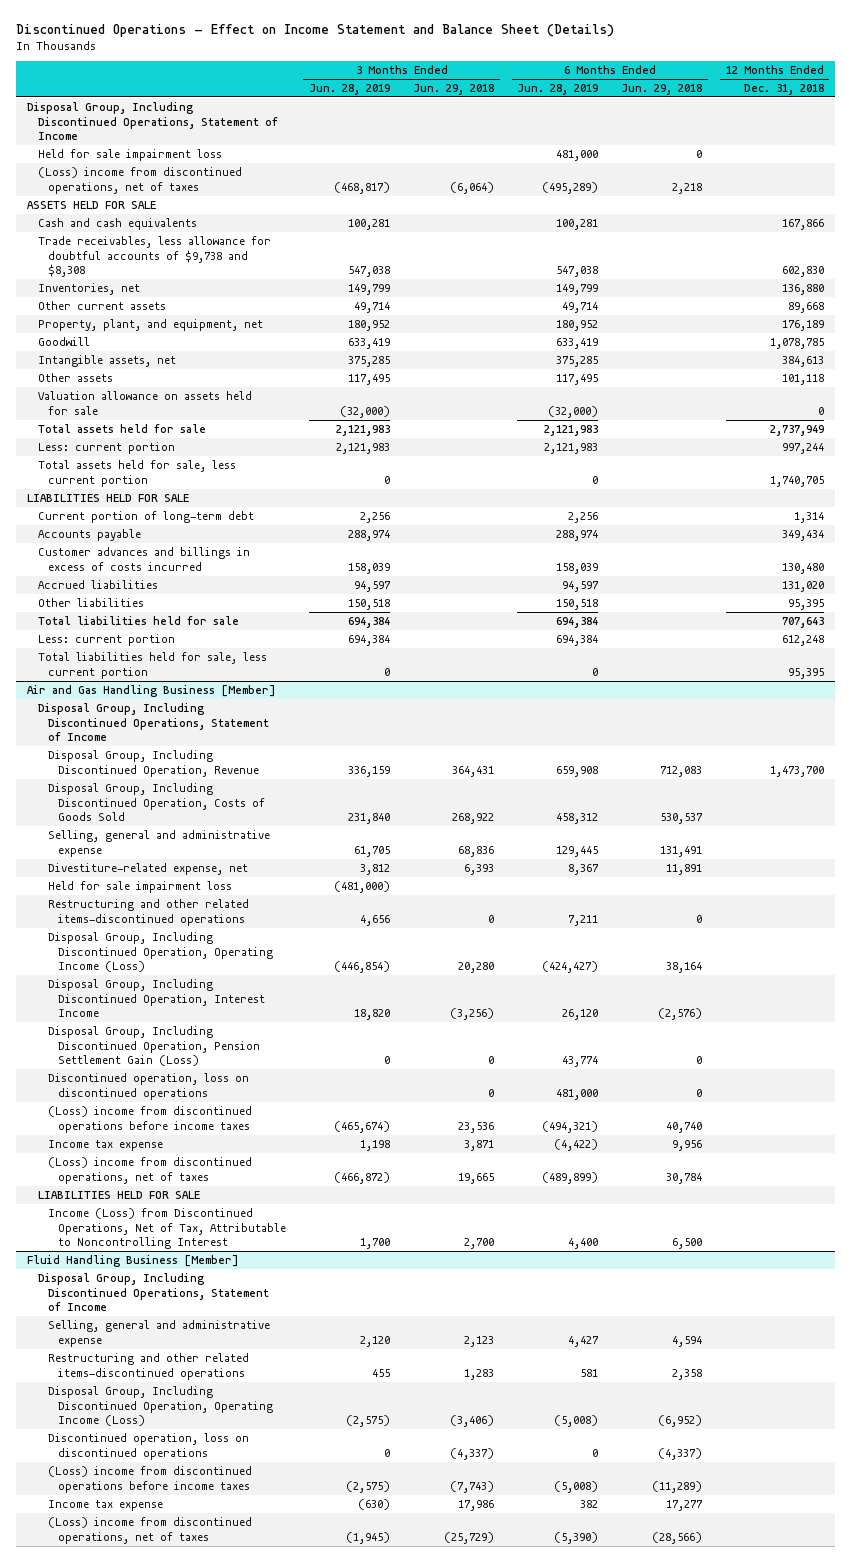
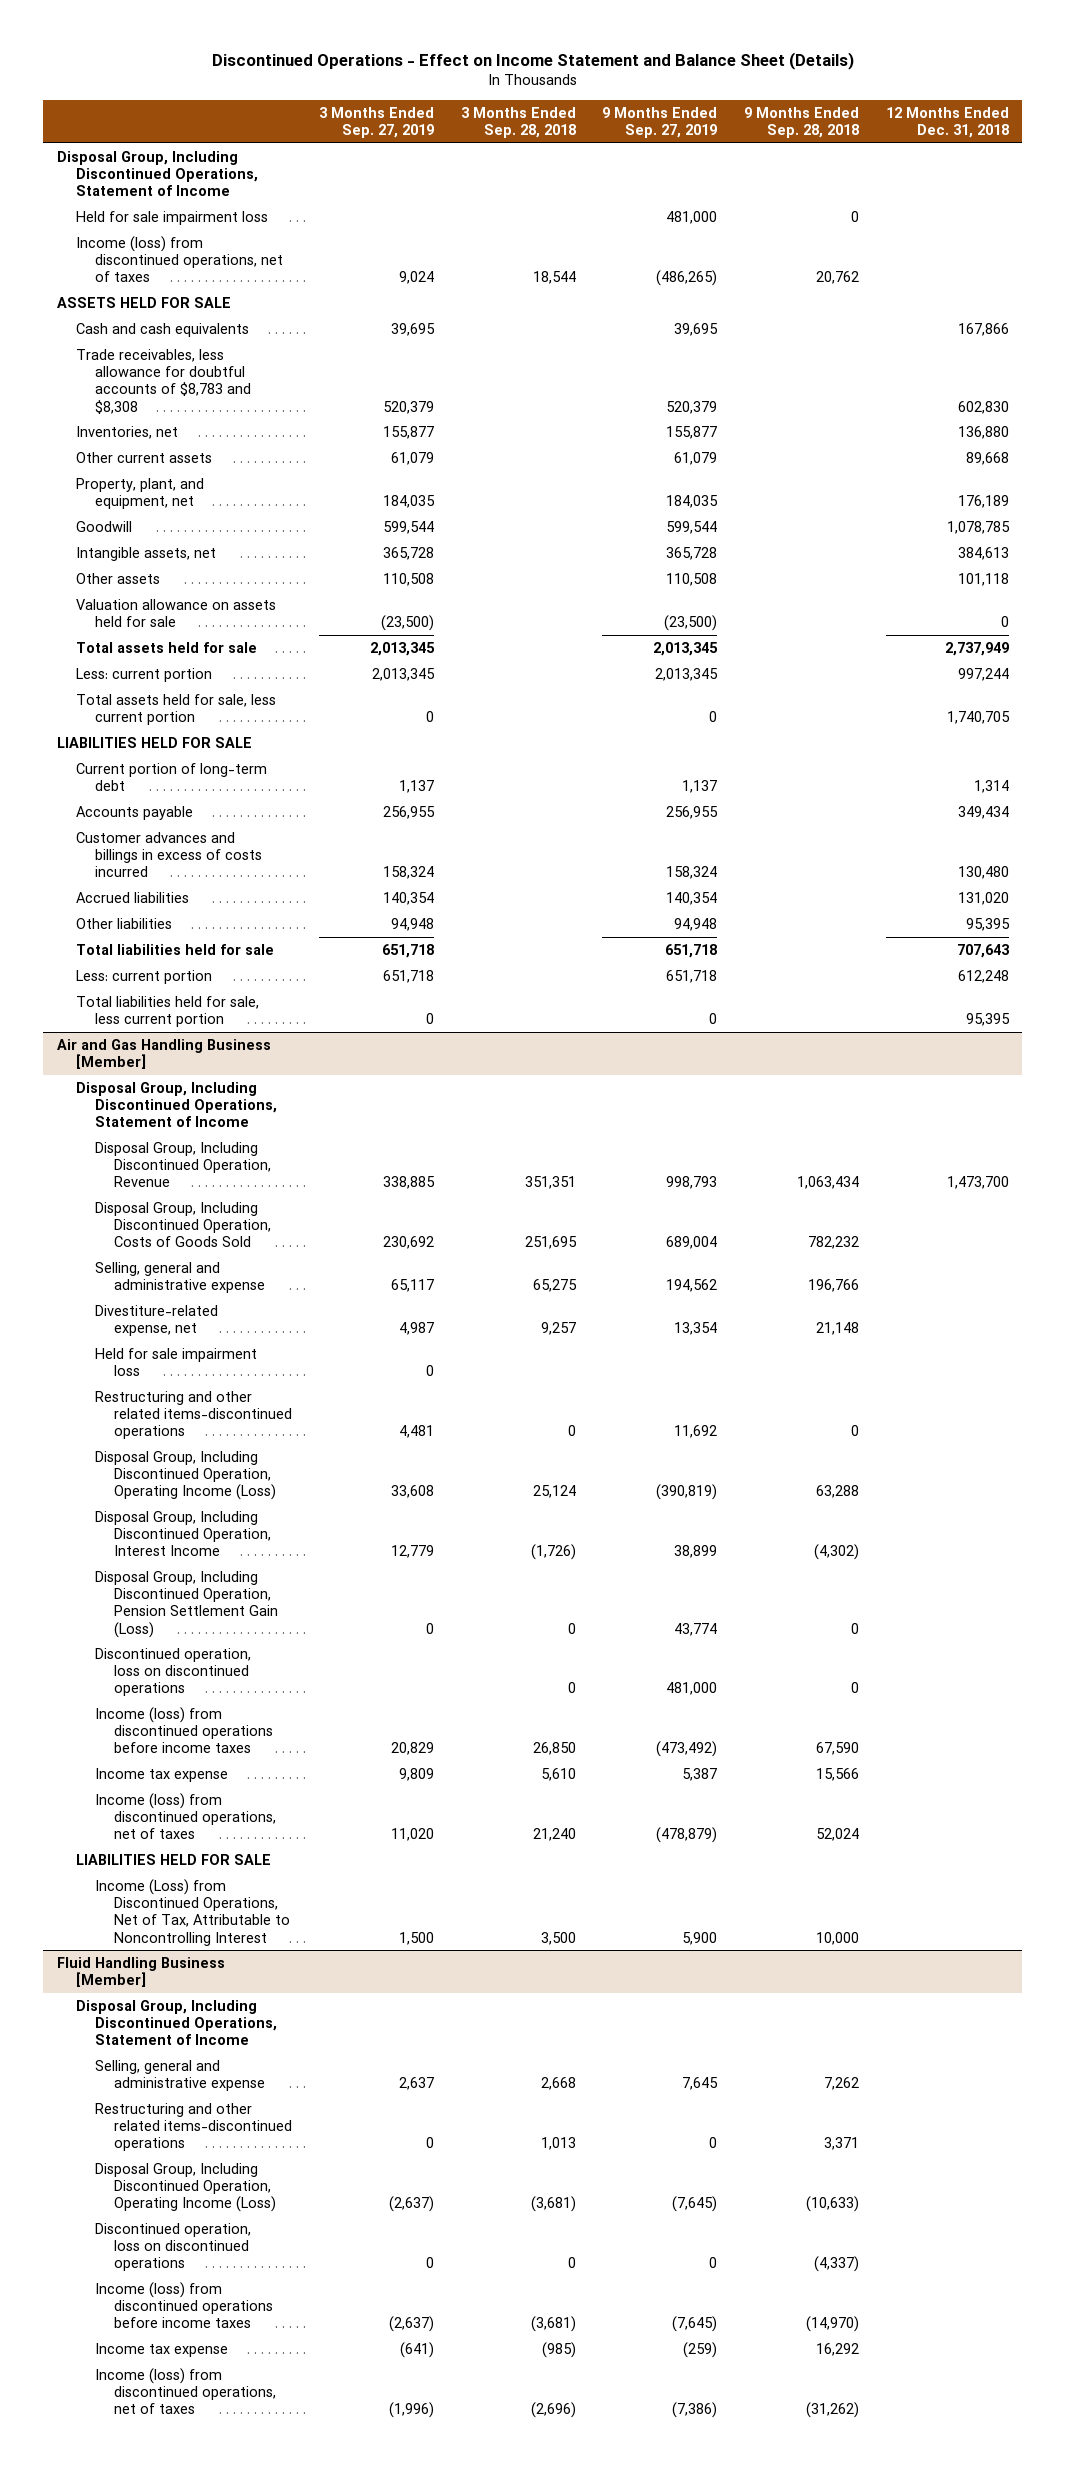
- | 3 Months Ended Jun. 28, 2019 | 3 Months Ended Jun. 29, 2018 | 6 Months Ended Jun. 28, 2019 | 6 Months Ended Jun. 29, 2018 | 12 Months Ended Dec. 31, 2018
+ | 3 Months Ended Sep. 27, 2019 | 3 Months Ended Sep. 28, 2018 | 9 Months Ended Sep. 27, 2019 | 9 Months Ended Sep. 28, 2018 | 12 Months Ended Dec. 31, 2018
- (Loss) income from discontinued operations, net of taxes | (468,817) | (6,064) | (495,289) | 2,218 |
+ Income (loss) from discontinued operations, net of taxes | 9,024 | 18,544 | (486,265) | 20,762 |
- Trade receivables, less allowance for doubtful accounts of $9,738 and $8,308 | 547,038 | | 547,038 | | 602,830
+ Trade receivables, less allowance for doubtful accounts of $8,783 and $8,308 | 520,379 | | 520,379 | | 602,830
@ Air and Gas Handling Business [Member]
- (Loss) income from discontinued operations before income taxes | (465,674) | 23,536 | (494,321) | 40,740 |
+ Income (loss) from discontinued operations before income taxes | 20,829 | 26,850 | (473,492) | 67,590 |
- (Loss) income from discontinued operations, net of taxes | (466,872) | 19,665 | (489,899) | 30,784 |
+ Income (loss) from discontinued operations, net of taxes | 11,020 | 21,240 | (478,879) | 52,024 |
@ Fluid Handling Business [Member]
- (Loss) income from discontinued operations before income taxes | (2,575) | (7,743) | (5,008) | (11,289) |
+ Income (loss) from discontinued operations before income taxes | (2,637) | (3,681) | (7,645) | (14,970) |
- (Loss) income from discontinued operations, net of taxes | (1,945) | (25,729) | (5,390) | (28,566) |
+ Income (loss) from discontinued operations, net of taxes | (1,996) | (2,696) | (7,386) | (31,262) |

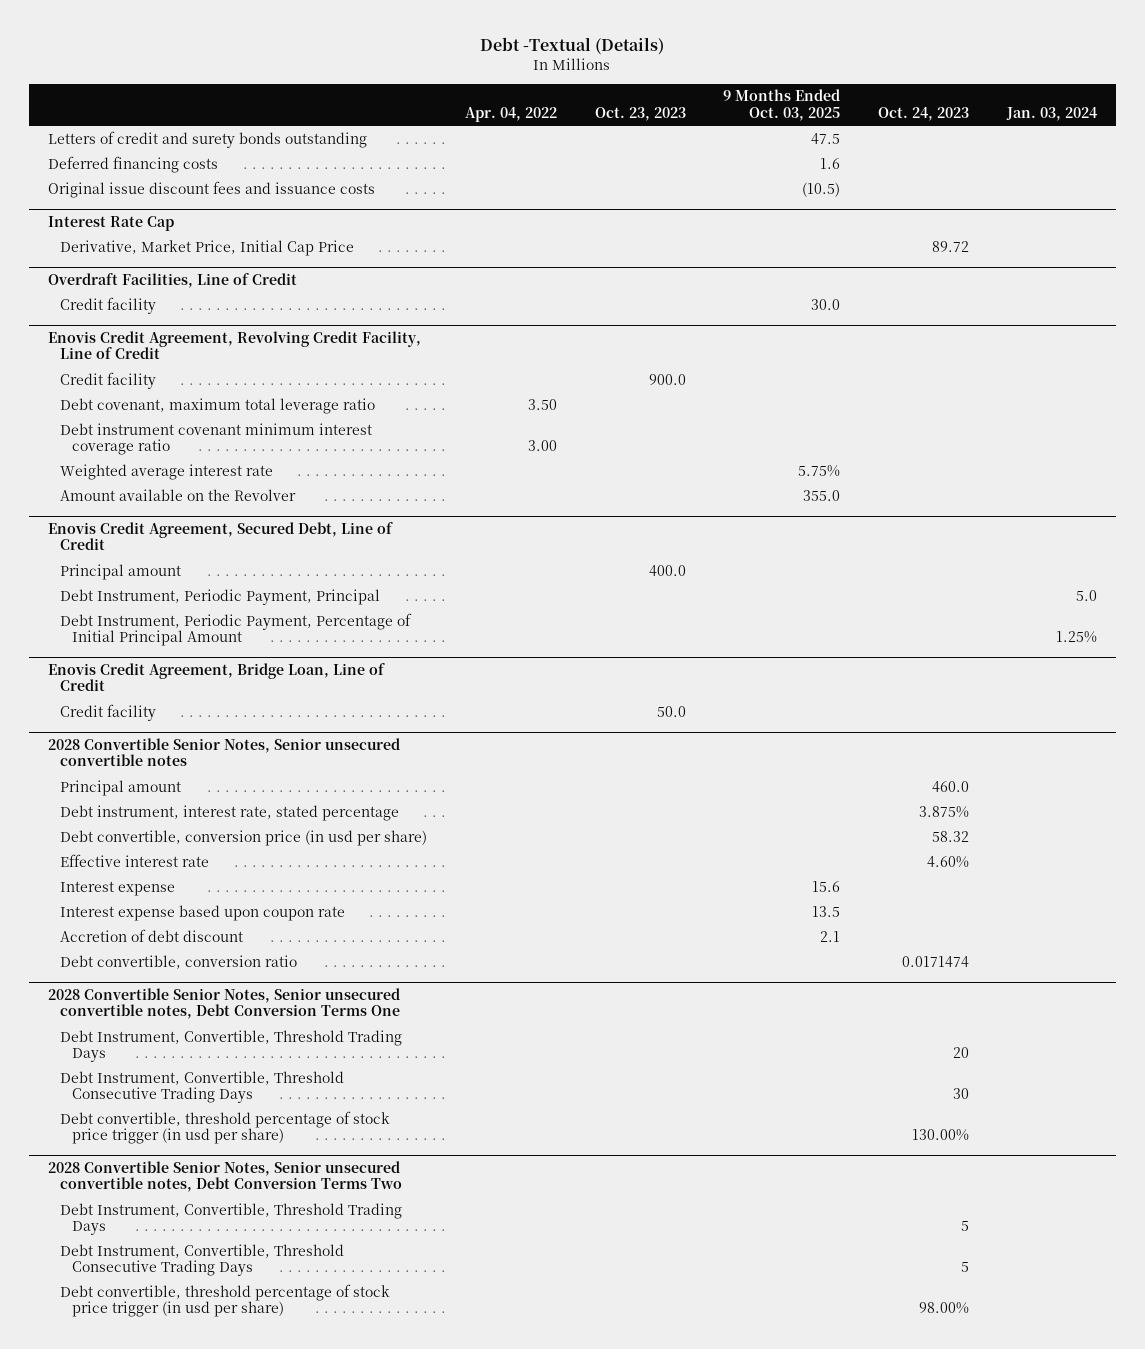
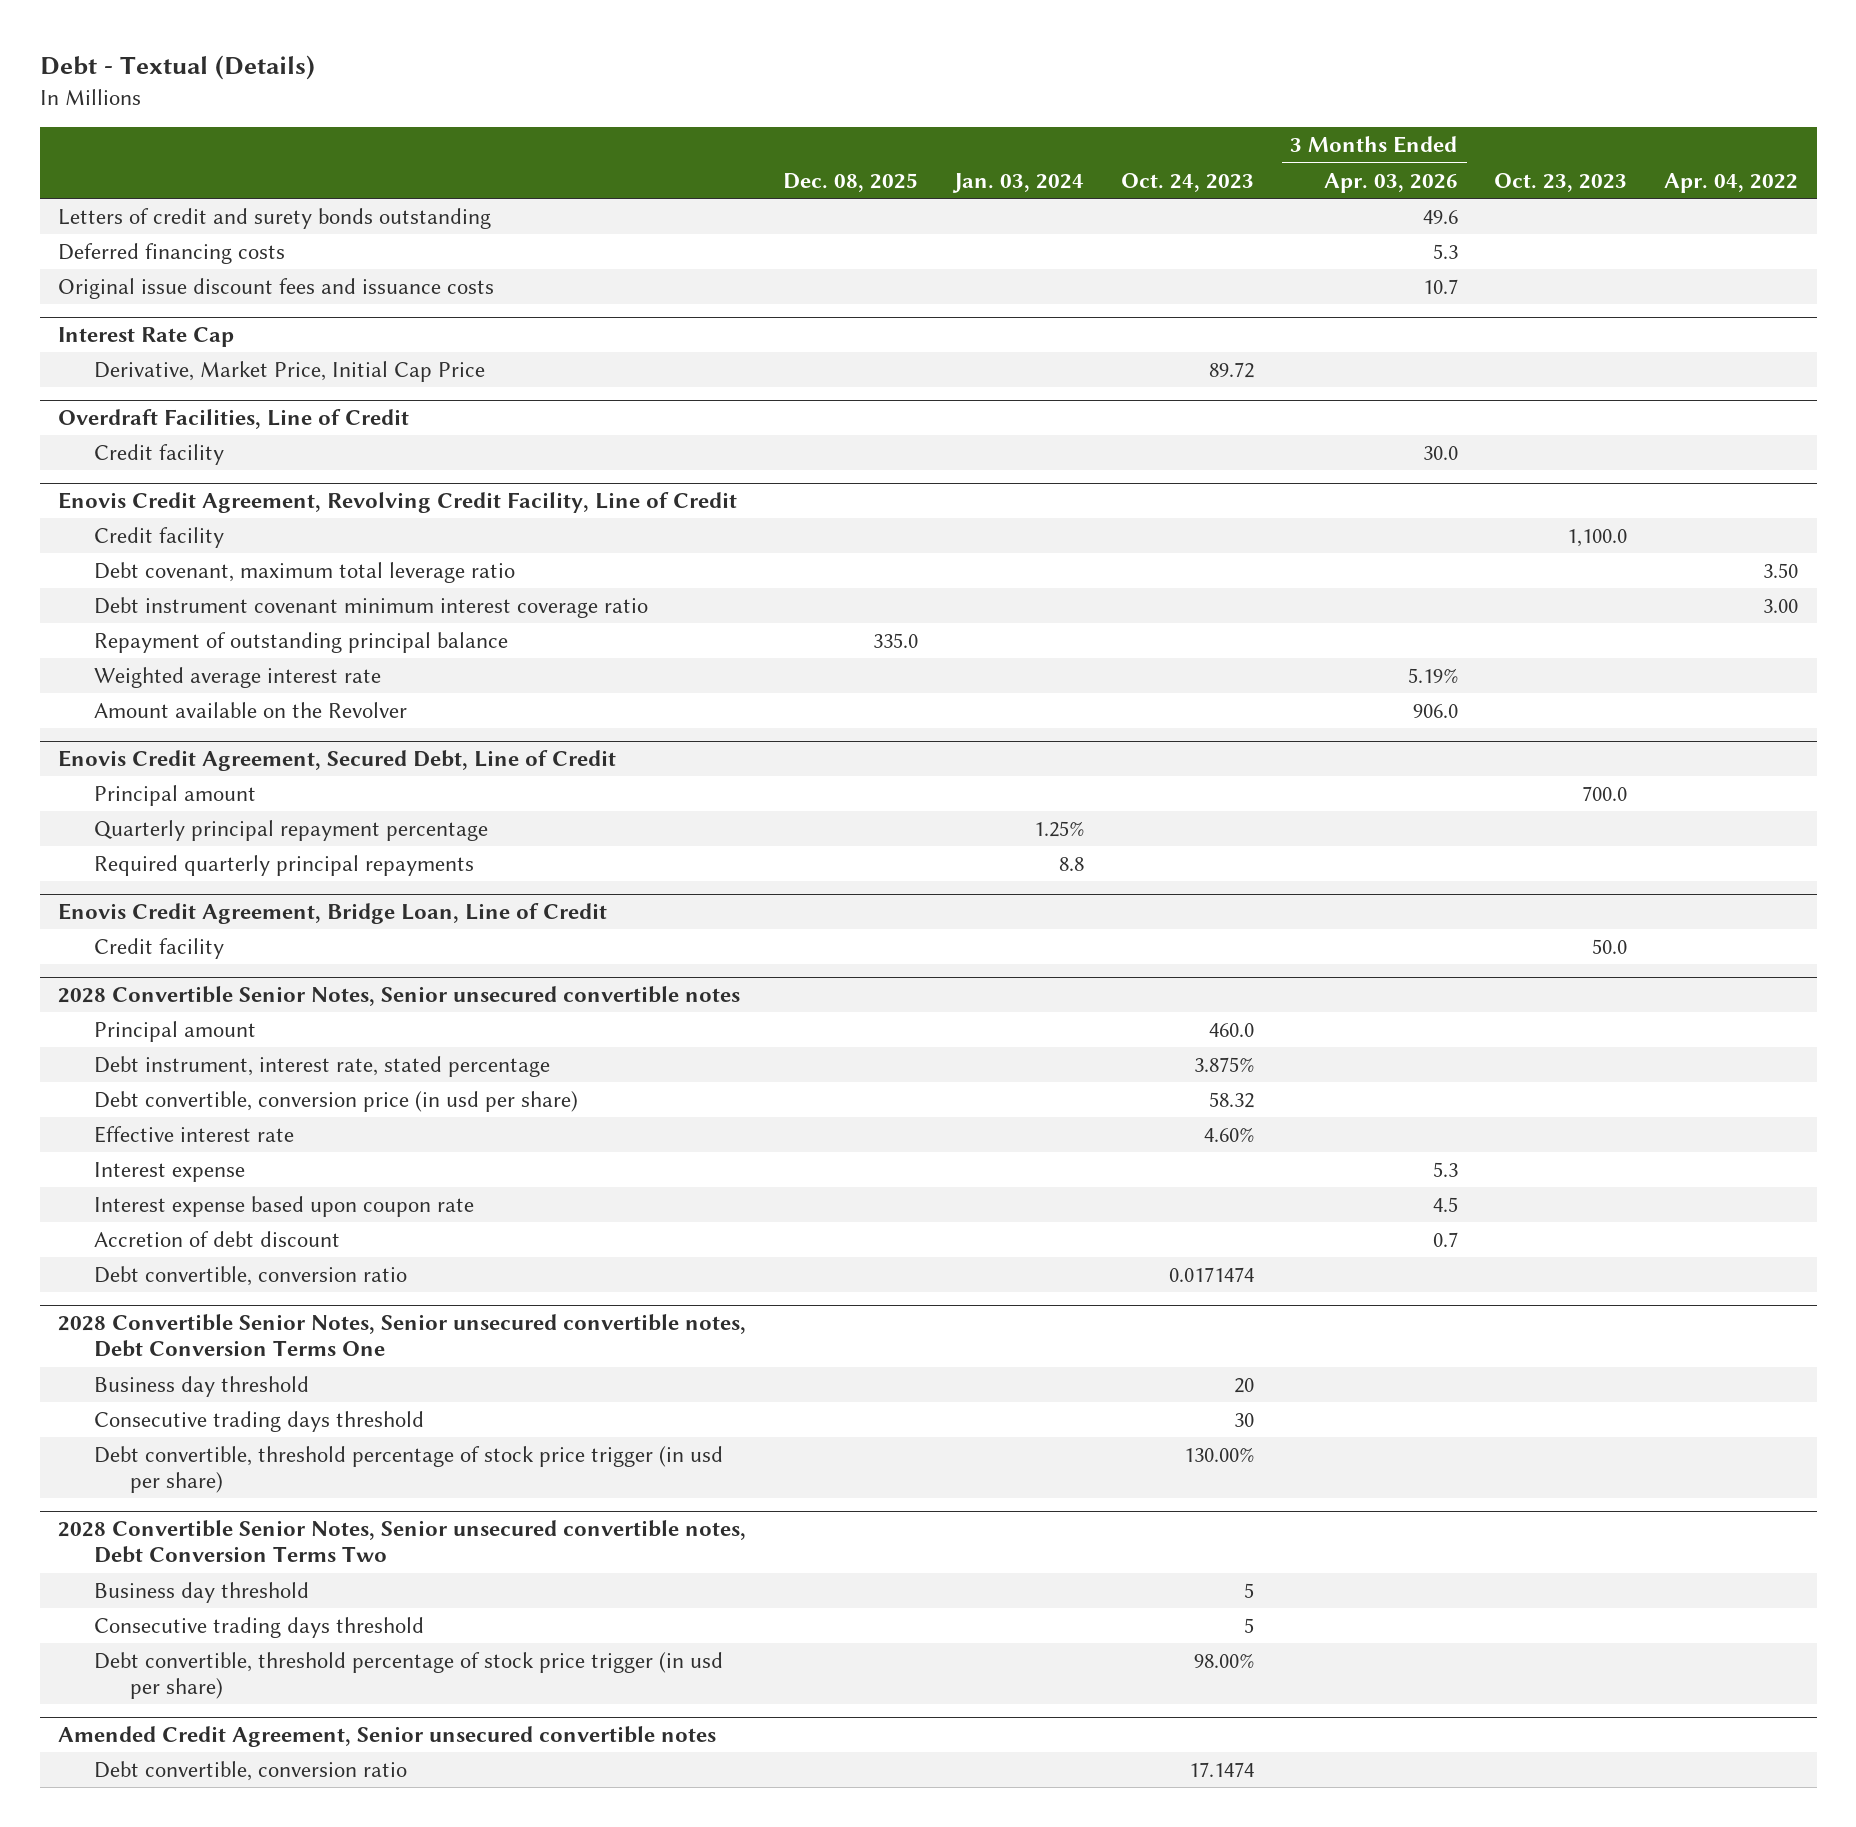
- Debt -Textual (Details)
+ Debt - Textual (Details)
- | Apr. 04, 2022 | Oct. 23, 2023 | 9 Months Ended Oct. 03, 2025 | Oct. 24, 2023 | Jan. 03, 2024
+ | Dec. 08, 2025 | Jan. 03, 2024 | Oct. 24, 2023 | 3 Months Ended Apr. 03, 2026 | Oct. 23, 2023 | Apr. 04, 2022
@ Enovis Credit Agreement, Revolving Credit Facility, Line of Credit
- Credit facility | | 900.0 | | |
+ Credit facility | | | | | 1,100.0 |
+ Repayment of outstanding principal balance | 335.0 | | | | |
@ Enovis Credit Agreement, Secured Debt, Line of Credit
- Principal amount | | 400.0 | | |
- Debt Instrument, Periodic Payment, Principal | | | | | 5.0
- Debt Instrument, Periodic Payment, Percentage of Initial Principal Amount | | | | | 1.25%
+ Principal amount | | | | | 700.0 |
+ Quarterly principal repayment percentage | | 1.25% | | | |
+ Required quarterly principal repayments | | 8.8 | | | |
@ 2028 Convertible Senior Notes, Senior unsecured convertible notes, Debt Conversion Terms One
- Debt Instrument, Convertible, Threshold Trading Days | | | | 20 |
- Debt Instrument, Convertible, Threshold Consecutive Trading Days | | | | 30 |
+ Business day threshold | | | 20 | | |
+ Consecutive trading days threshold | | | 30 | | |
@ 2028 Convertible Senior Notes, Senior unsecured convertible notes, Debt Conversion Terms Two
- Debt Instrument, Convertible, Threshold Trading Days | | | | 5 |
- Debt Instrument, Convertible, Threshold Consecutive Trading Days | | | | 5 |
+ Business day threshold | | | 5 | | |
+ Consecutive trading days threshold | | | 5 | | |
+ Amended Credit Agreement, Senior unsecured convertible notes
+ Debt convertible, conversion ratio | | | 17.1474 | | |

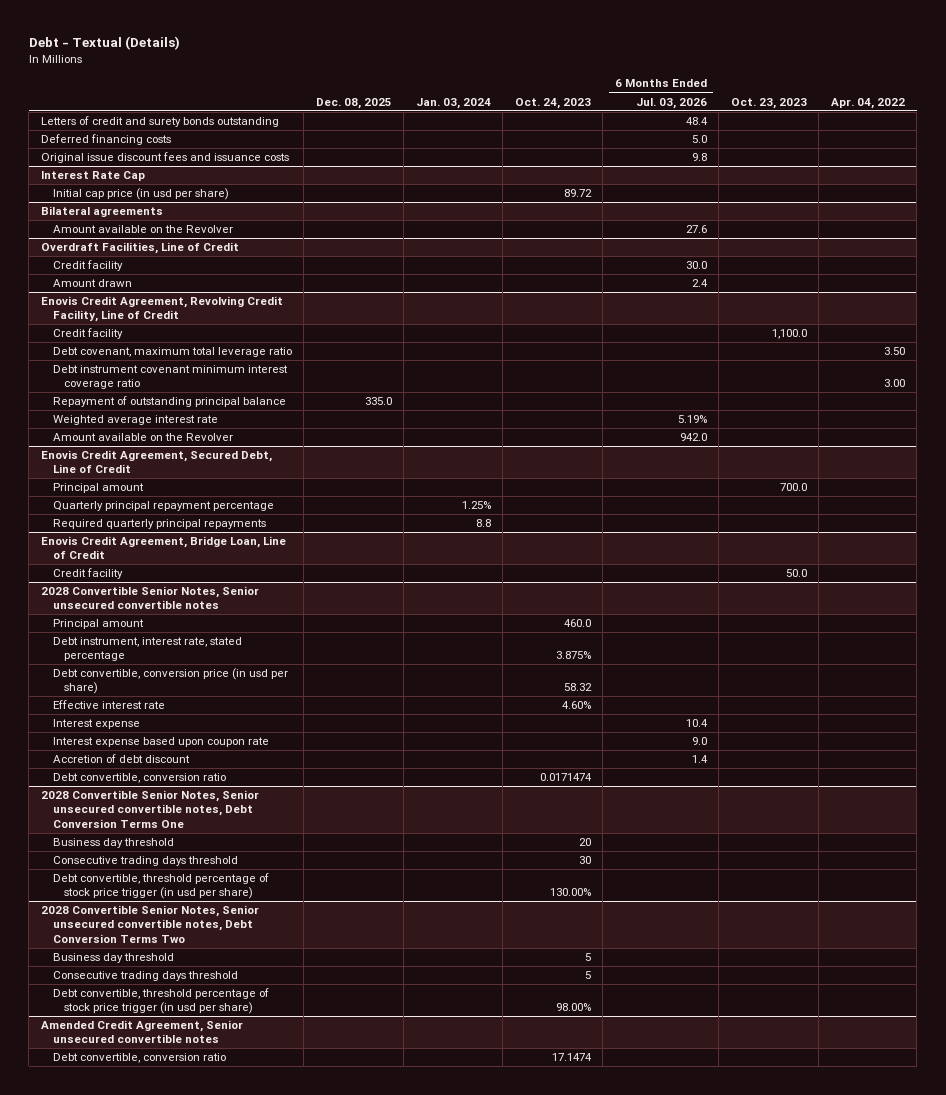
- | Dec. 08, 2025 | Jan. 03, 2024 | Oct. 24, 2023 | 3 Months Ended Apr. 03, 2026 | Oct. 23, 2023 | Apr. 04, 2022
+ | Dec. 08, 2025 | Jan. 03, 2024 | Oct. 24, 2023 | 6 Months Ended Jul. 03, 2026 | Oct. 23, 2023 | Apr. 04, 2022
@ Interest Rate Cap
- Derivative, Market Price, Initial Cap Price | | | 89.72 | | |
+ Initial cap price (in usd per share) | | | 89.72 | | |
+ Bilateral agreements
+ Amount available on the Revolver | | | | 27.6 | |
@ Overdraft Facilities, Line of Credit
+ Amount drawn | | | | 2.4 | |

